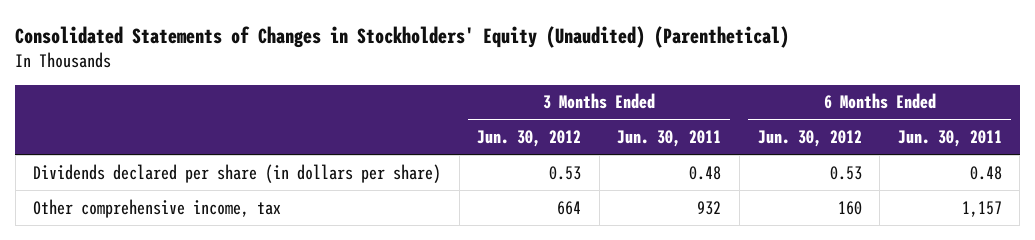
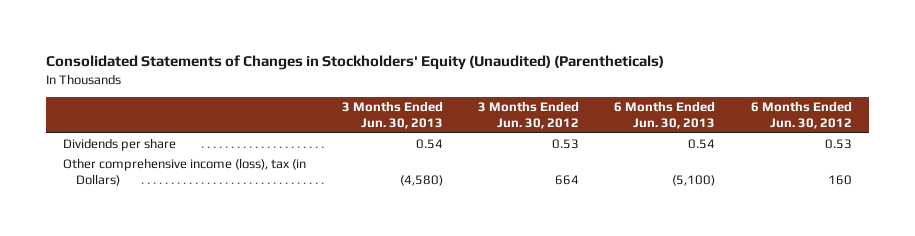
- Consolidated Statements of Changes in Stockholders' Equity (Unaudited) (Parenthetical)
+ Consolidated Statements of Changes in Stockholders' Equity (Unaudited) (Parentheticals)
- | 3 Months Ended Jun. 30, 2012 | 3 Months Ended Jun. 30, 2011 | 6 Months Ended Jun. 30, 2012 | 6 Months Ended Jun. 30, 2011
+ | 3 Months Ended Jun. 30, 2013 | 3 Months Ended Jun. 30, 2012 | 6 Months Ended Jun. 30, 2013 | 6 Months Ended Jun. 30, 2012
- Dividends declared per share (in dollars per share) | 0.53 | 0.48 | 0.53 | 0.48
- Other comprehensive income, tax | 664 | 932 | 160 | 1,157
+ Dividends per share | 0.54 | 0.53 | 0.54 | 0.53
+ Other comprehensive income (loss), tax (in Dollars) | (4,580) | 664 | (5,100) | 160

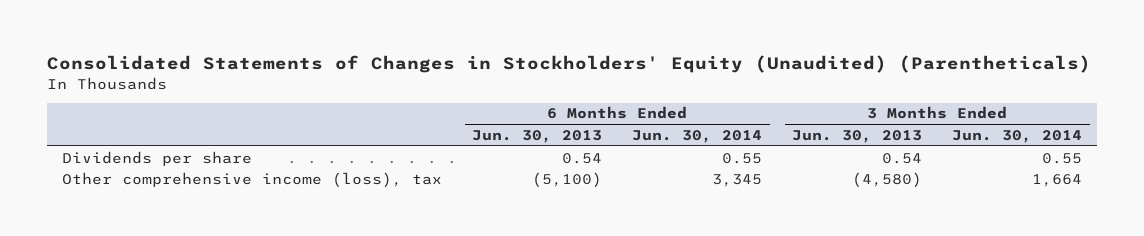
- | 3 Months Ended Jun. 30, 2013 | 3 Months Ended Jun. 30, 2012 | 6 Months Ended Jun. 30, 2013 | 6 Months Ended Jun. 30, 2012
+ | 6 Months Ended Jun. 30, 2013 | 6 Months Ended Jun. 30, 2014 | 3 Months Ended Jun. 30, 2013 | 3 Months Ended Jun. 30, 2014
- Other comprehensive income (loss), tax (in Dollars) | (4,580) | 664 | (5,100) | 160
+ Other comprehensive income (loss), tax | (5,100) | 3,345 | (4,580) | 1,664

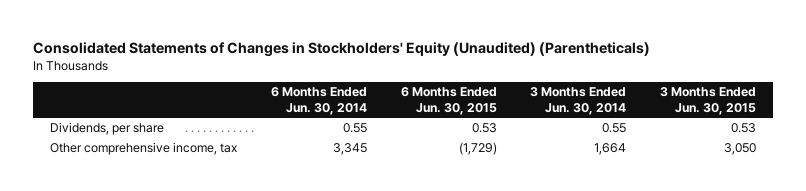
- | 6 Months Ended Jun. 30, 2013 | 6 Months Ended Jun. 30, 2014 | 3 Months Ended Jun. 30, 2013 | 3 Months Ended Jun. 30, 2014
+ | 6 Months Ended Jun. 30, 2014 | 6 Months Ended Jun. 30, 2015 | 3 Months Ended Jun. 30, 2014 | 3 Months Ended Jun. 30, 2015
- Dividends per share | 0.54 | 0.55 | 0.54 | 0.55
- Other comprehensive income (loss), tax | (5,100) | 3,345 | (4,580) | 1,664
+ Dividends, per share | 0.55 | 0.53 | 0.55 | 0.53
+ Other comprehensive income, tax | 3,345 | (1,729) | 1,664 | 3,050

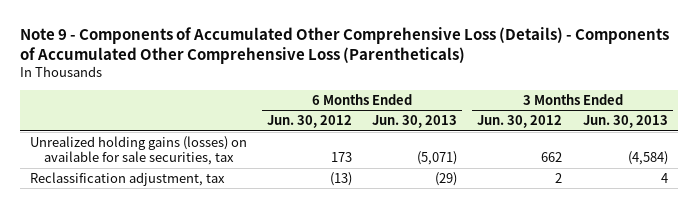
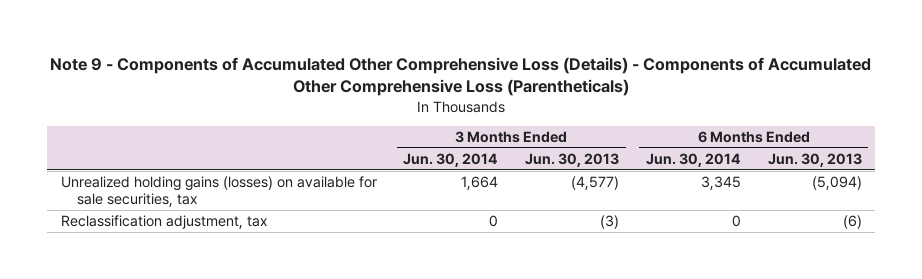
- | 6 Months Ended Jun. 30, 2012 | 6 Months Ended Jun. 30, 2013 | 3 Months Ended Jun. 30, 2012 | 3 Months Ended Jun. 30, 2013
+ | 3 Months Ended Jun. 30, 2014 | 3 Months Ended Jun. 30, 2013 | 6 Months Ended Jun. 30, 2014 | 6 Months Ended Jun. 30, 2013
- Unrealized holding gains (losses) on available for sale securities, tax | 173 | (5,071) | 662 | (4,584)
- Reclassification adjustment, tax | (13) | (29) | 2 | 4
+ Unrealized holding gains (losses) on available for sale securities, tax | 1,664 | (4,577) | 3,345 | (5,094)
+ Reclassification adjustment, tax | 0 | (3) | 0 | (6)

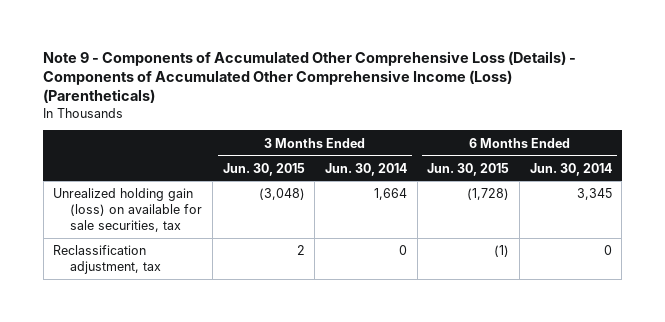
- Note 9 - Components of Accumulated Other Comprehensive Loss (Details) - Components of Accumulated Other Comprehensive Loss (Parentheticals)
+ Note 9 - Components of Accumulated Other Comprehensive Loss (Details) - Components of Accumulated Other Comprehensive Income (Loss) (Parentheticals)
- | 3 Months Ended Jun. 30, 2014 | 3 Months Ended Jun. 30, 2013 | 6 Months Ended Jun. 30, 2014 | 6 Months Ended Jun. 30, 2013
+ | 3 Months Ended Jun. 30, 2015 | 3 Months Ended Jun. 30, 2014 | 6 Months Ended Jun. 30, 2015 | 6 Months Ended Jun. 30, 2014
- Unrealized holding gains (losses) on available for sale securities, tax | 1,664 | (4,577) | 3,345 | (5,094)
+ Unrealized holding gain (loss) on available for sale securities, tax | (3,048) | 1,664 | (1,728) | 3,345

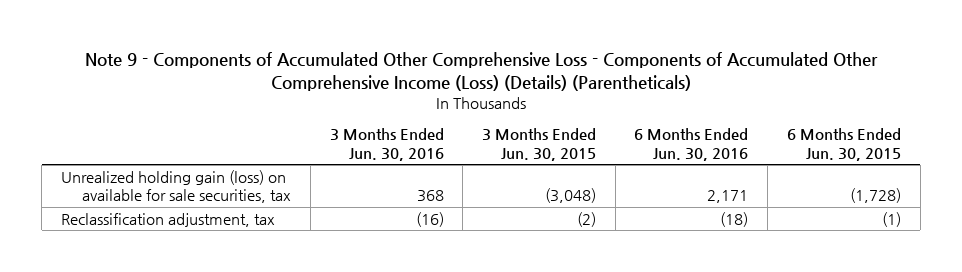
- Note 9 - Components of Accumulated Other Comprehensive Loss (Details) - Components of Accumulated Other Comprehensive Income (Loss) (Parentheticals)
+ Note 9 - Components of Accumulated Other Comprehensive Loss - Components of Accumulated Other Comprehensive Income (Loss) (Details) (Parentheticals)
- | 3 Months Ended Jun. 30, 2015 | 3 Months Ended Jun. 30, 2014 | 6 Months Ended Jun. 30, 2015 | 6 Months Ended Jun. 30, 2014
+ | 3 Months Ended Jun. 30, 2016 | 3 Months Ended Jun. 30, 2015 | 6 Months Ended Jun. 30, 2016 | 6 Months Ended Jun. 30, 2015
- Reclassification adjustment, tax | 2 | 0 | (1) | 0
+ Reclassification adjustment, tax | (16) | (2) | (18) | (1)

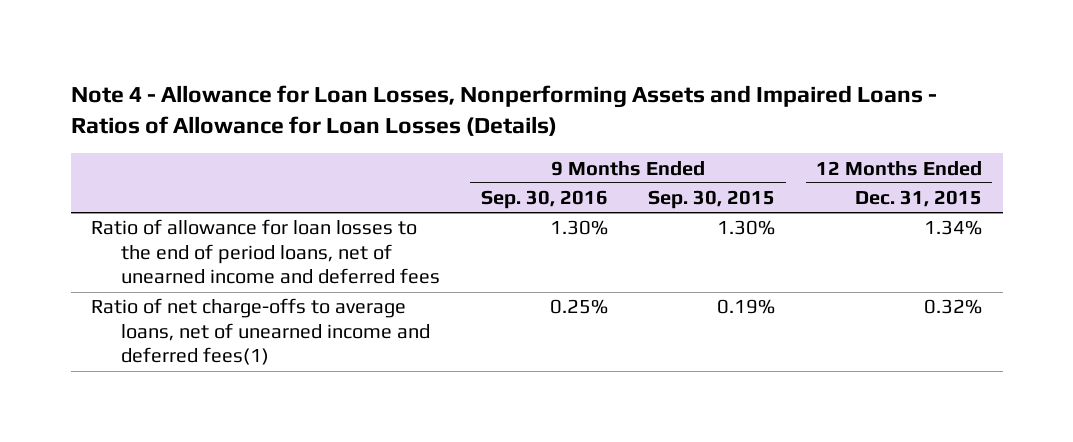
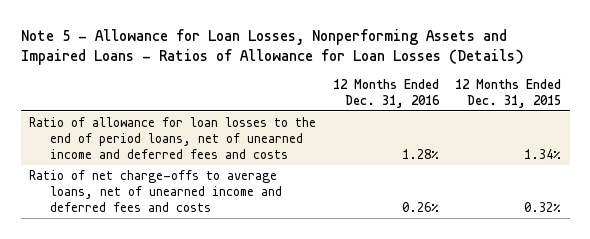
- Note 4 - Allowance for Loan Losses, Nonperforming Assets and Impaired Loans - Ratios of Allowance for Loan Losses (Details)
+ Note 5 - Allowance for Loan Losses, Nonperforming Assets and Impaired Loans - Ratios of Allowance for Loan Losses (Details)
- | 9 Months Ended Sep. 30, 2016 | 9 Months Ended Sep. 30, 2015 | 12 Months Ended Dec. 31, 2015
+ | 12 Months Ended Dec. 31, 2016 | 12 Months Ended Dec. 31, 2015
- Ratio of allowance for loan losses to the end of period loans, net of unearned income and deferred fees | 1.30% | 1.30% | 1.34%
- Ratio of net charge-offs to average loans, net of unearned income and deferred fees(1) | 0.25% | 0.19% | 0.32%
+ Ratio of allowance for loan losses to the end of period loans, net of unearned income and deferred fees and costs | 1.28% | 1.34%
+ Ratio of net charge-offs to average loans, net of unearned income and deferred fees and costs | 0.26% | 0.32%

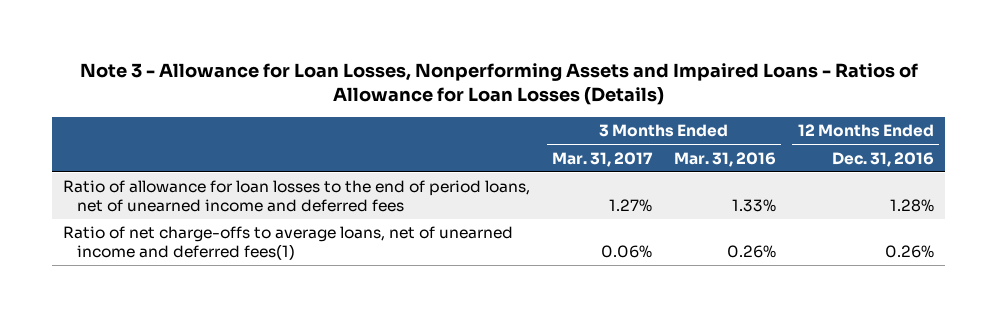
- Note 5 - Allowance for Loan Losses, Nonperforming Assets and Impaired Loans - Ratios of Allowance for Loan Losses (Details)
+ Note 3 - Allowance for Loan Losses, Nonperforming Assets and Impaired Loans - Ratios of Allowance for Loan Losses (Details)
- | 12 Months Ended Dec. 31, 2016 | 12 Months Ended Dec. 31, 2015
+ | 3 Months Ended Mar. 31, 2017 | 3 Months Ended Mar. 31, 2016 | 12 Months Ended Dec. 31, 2016
- Ratio of allowance for loan losses to the end of period loans, net of unearned income and deferred fees and costs | 1.28% | 1.34%
- Ratio of net charge-offs to average loans, net of unearned income and deferred fees and costs | 0.26% | 0.32%
+ Ratio of allowance for loan losses to the end of period loans, net of unearned income and deferred fees | 1.27% | 1.33% | 1.28%
+ Ratio of net charge-offs to average loans, net of unearned income and deferred fees(1) | 0.06% | 0.26% | 0.26%

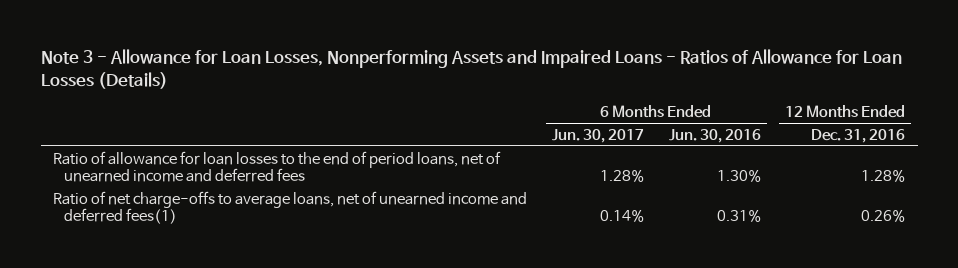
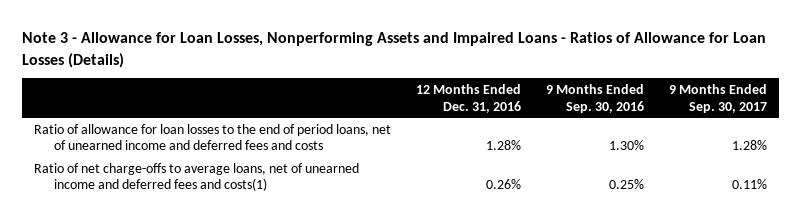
- | 6 Months Ended Jun. 30, 2017 | 6 Months Ended Jun. 30, 2016 | 12 Months Ended Dec. 31, 2016
+ | 12 Months Ended Dec. 31, 2016 | 9 Months Ended Sep. 30, 2016 | 9 Months Ended Sep. 30, 2017
- Ratio of allowance for loan losses to the end of period loans, net of unearned income and deferred fees | 1.28% | 1.30% | 1.28%
- Ratio of net charge-offs to average loans, net of unearned income and deferred fees(1) | 0.14% | 0.31% | 0.26%
+ Ratio of allowance for loan losses to the end of period loans, net of unearned income and deferred fees and costs | 1.28% | 1.30% | 1.28%
+ Ratio of net charge-offs to average loans, net of unearned income and deferred fees and costs(1) | 0.26% | 0.25% | 0.11%

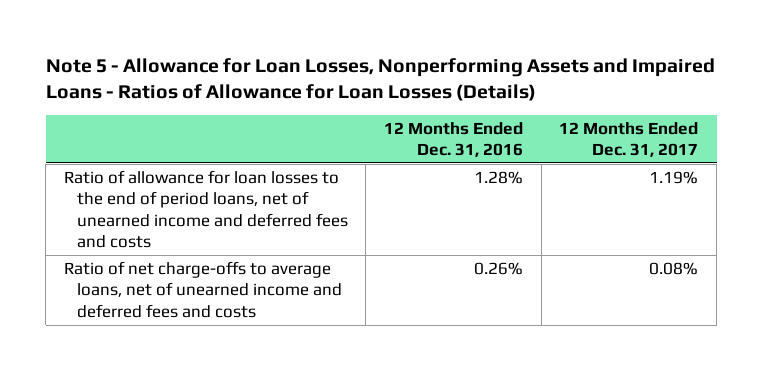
- Note 3 - Allowance for Loan Losses, Nonperforming Assets and Impaired Loans - Ratios of Allowance for Loan Losses (Details)
+ Note 5 - Allowance for Loan Losses, Nonperforming Assets and Impaired Loans - Ratios of Allowance for Loan Losses (Details)
- | 12 Months Ended Dec. 31, 2016 | 9 Months Ended Sep. 30, 2016 | 9 Months Ended Sep. 30, 2017
+ | 12 Months Ended Dec. 31, 2016 | 12 Months Ended Dec. 31, 2017
- Ratio of net charge-offs to average loans, net of unearned income and deferred fees and costs(1) | 0.26% | 0.25% | 0.11%
+ Ratio of net charge-offs to average loans, net of unearned income and deferred fees and costs | 0.26% | 0.08%

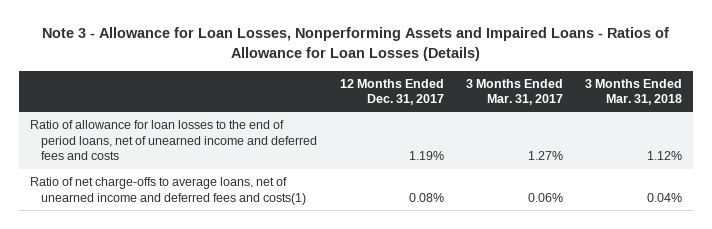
- Note 5 - Allowance for Loan Losses, Nonperforming Assets and Impaired Loans - Ratios of Allowance for Loan Losses (Details)
+ Note 3 - Allowance for Loan Losses, Nonperforming Assets and Impaired Loans - Ratios of Allowance for Loan Losses (Details)
- | 12 Months Ended Dec. 31, 2016 | 12 Months Ended Dec. 31, 2017
+ | 12 Months Ended Dec. 31, 2017 | 3 Months Ended Mar. 31, 2017 | 3 Months Ended Mar. 31, 2018
- Ratio of net charge-offs to average loans, net of unearned income and deferred fees and costs | 0.26% | 0.08%
+ Ratio of net charge-offs to average loans, net of unearned income and deferred fees and costs(1) | 0.08% | 0.06% | 0.04%

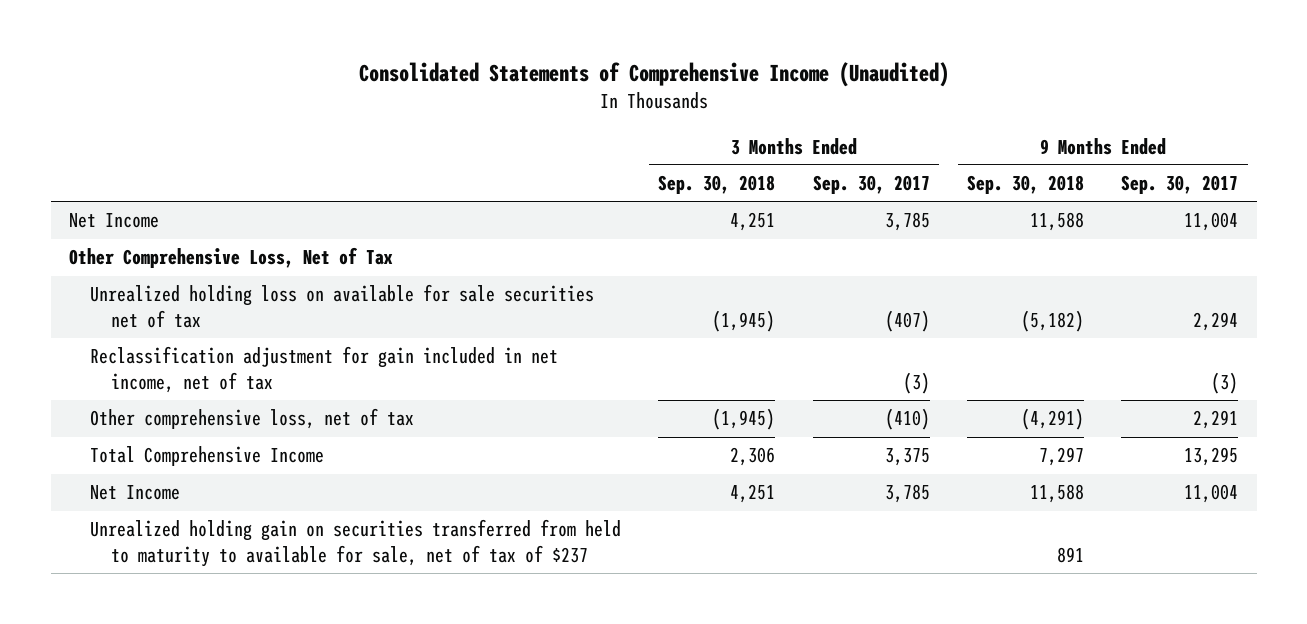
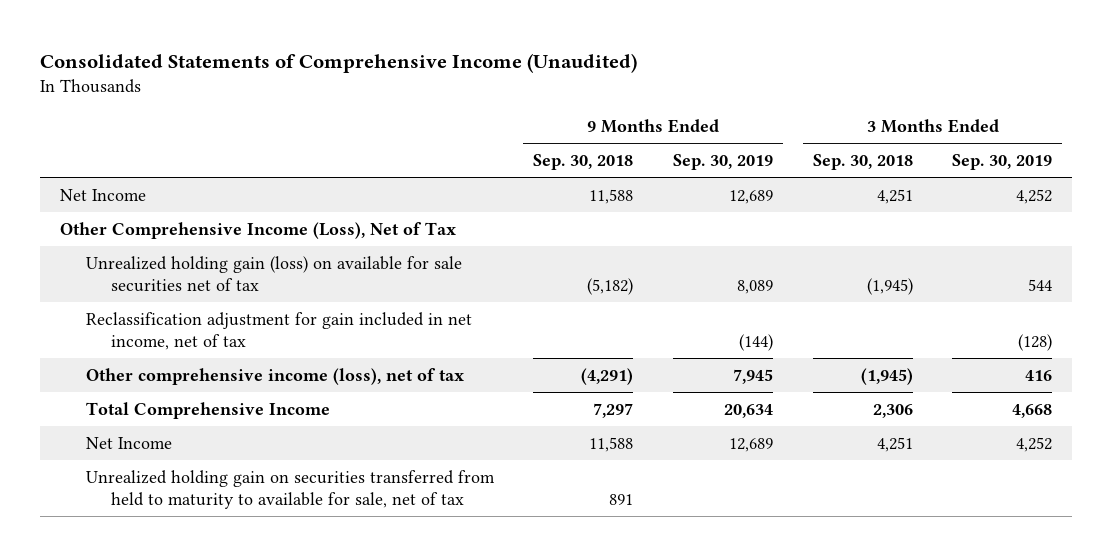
- | 3 Months Ended Sep. 30, 2018 | 3 Months Ended Sep. 30, 2017 | 9 Months Ended Sep. 30, 2018 | 9 Months Ended Sep. 30, 2017
+ | 9 Months Ended Sep. 30, 2018 | 9 Months Ended Sep. 30, 2019 | 3 Months Ended Sep. 30, 2018 | 3 Months Ended Sep. 30, 2019
- Other Comprehensive Loss, Net of Tax
- Unrealized holding loss on available for sale securities net of tax | (1,945) | (407) | (5,182) | 2,294
+ Other Comprehensive Income (Loss), Net of Tax
+ Unrealized holding gain (loss) on available for sale securities net of tax | (5,182) | 8,089 | (1,945) | 544
- Other comprehensive loss, net of tax | (1,945) | (410) | (4,291) | 2,291
+ Other comprehensive income (loss), net of tax | (4,291) | 7,945 | (1,945) | 416
- Unrealized holding gain on securities transferred from held to maturity to available for sale, net of tax of $237 | | | 891 |
+ Unrealized holding gain on securities transferred from held to maturity to available for sale, net of tax | 891 | | |

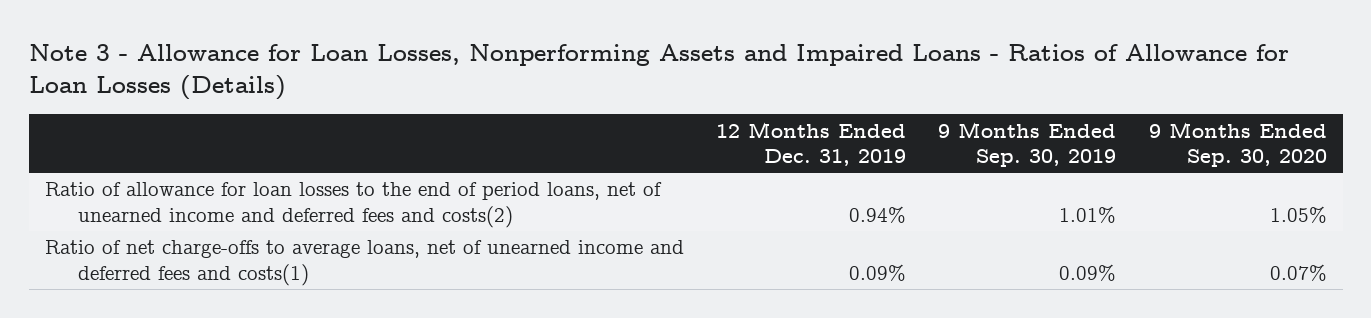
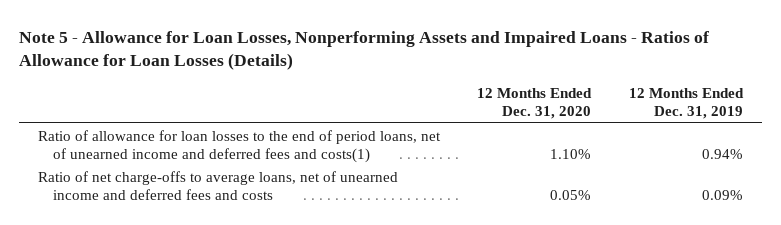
- Note 3 - Allowance for Loan Losses, Nonperforming Assets and Impaired Loans - Ratios of Allowance for Loan Losses (Details)
+ Note 5 - Allowance for Loan Losses, Nonperforming Assets and Impaired Loans - Ratios of Allowance for Loan Losses (Details)
- | 12 Months Ended Dec. 31, 2019 | 9 Months Ended Sep. 30, 2019 | 9 Months Ended Sep. 30, 2020
+ | 12 Months Ended Dec. 31, 2020 | 12 Months Ended Dec. 31, 2019
- Ratio of allowance for loan losses to the end of period loans, net of unearned income and deferred fees and costs(2) | 0.94% | 1.01% | 1.05%
- Ratio of net charge-offs to average loans, net of unearned income and deferred fees and costs(1) | 0.09% | 0.09% | 0.07%
+ Ratio of allowance for loan losses to the end of period loans, net of unearned income and deferred fees and costs(1) | 1.10% | 0.94%
+ Ratio of net charge-offs to average loans, net of unearned income and deferred fees and costs | 0.05% | 0.09%

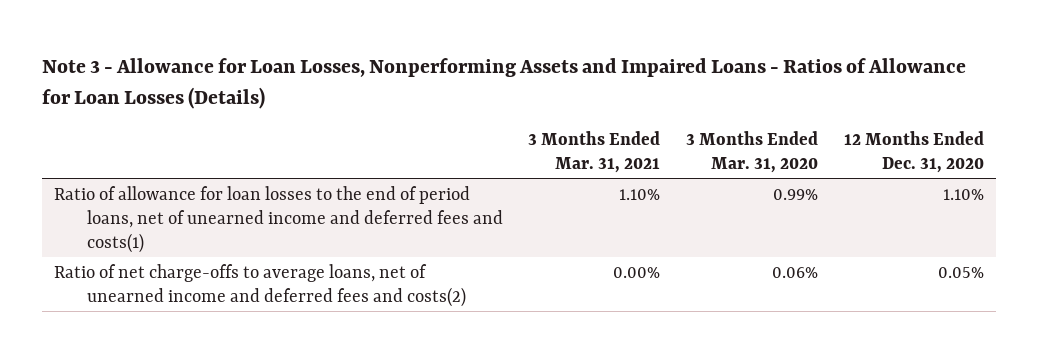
- Note 5 - Allowance for Loan Losses, Nonperforming Assets and Impaired Loans - Ratios of Allowance for Loan Losses (Details)
+ Note 3 - Allowance for Loan Losses, Nonperforming Assets and Impaired Loans - Ratios of Allowance for Loan Losses (Details)
- | 12 Months Ended Dec. 31, 2020 | 12 Months Ended Dec. 31, 2019
+ | 3 Months Ended Mar. 31, 2021 | 3 Months Ended Mar. 31, 2020 | 12 Months Ended Dec. 31, 2020
- Ratio of net charge-offs to average loans, net of unearned income and deferred fees and costs | 0.05% | 0.09%
+ Ratio of net charge-offs to average loans, net of unearned income and deferred fees and costs(2) | 0.00% | 0.06% | 0.05%

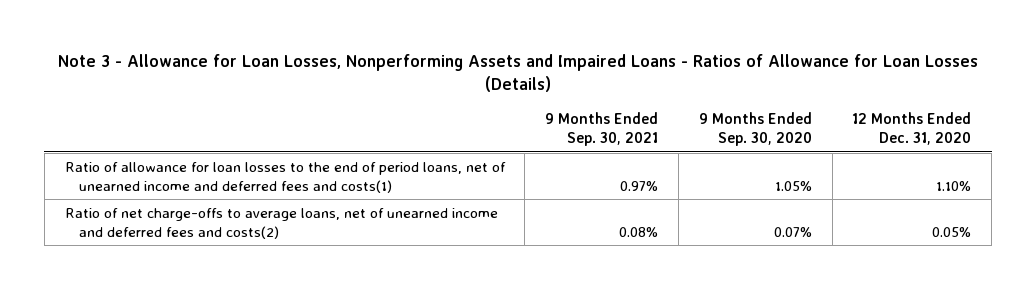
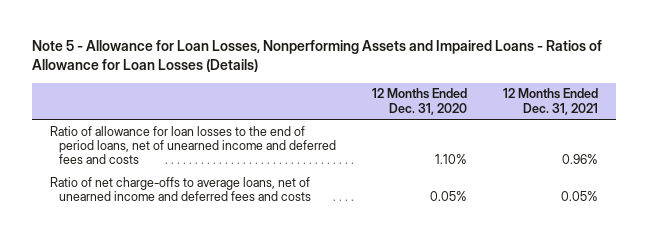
- Note 3 - Allowance for Loan Losses, Nonperforming Assets and Impaired Loans - Ratios of Allowance for Loan Losses (Details)
+ Note 5 - Allowance for Loan Losses, Nonperforming Assets and Impaired Loans - Ratios of Allowance for Loan Losses (Details)
- | 9 Months Ended Sep. 30, 2021 | 9 Months Ended Sep. 30, 2020 | 12 Months Ended Dec. 31, 2020
+ | 12 Months Ended Dec. 31, 2020 | 12 Months Ended Dec. 31, 2021
- Ratio of allowance for loan losses to the end of period loans, net of unearned income and deferred fees and costs(1) | 0.97% | 1.05% | 1.10%
- Ratio of net charge-offs to average loans, net of unearned income and deferred fees and costs(2) | 0.08% | 0.07% | 0.05%
+ Ratio of allowance for loan losses to the end of period loans, net of unearned income and deferred fees and costs | 1.10% | 0.96%
+ Ratio of net charge-offs to average loans, net of unearned income and deferred fees and costs | 0.05% | 0.05%

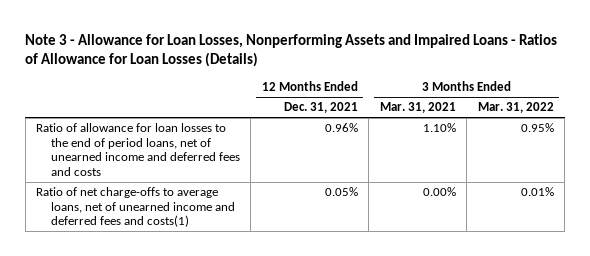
- Note 5 - Allowance for Loan Losses, Nonperforming Assets and Impaired Loans - Ratios of Allowance for Loan Losses (Details)
+ Note 3 - Allowance for Loan Losses, Nonperforming Assets and Impaired Loans - Ratios of Allowance for Loan Losses (Details)
- | 12 Months Ended Dec. 31, 2020 | 12 Months Ended Dec. 31, 2021
+ | 12 Months Ended Dec. 31, 2021 | 3 Months Ended Mar. 31, 2021 | 3 Months Ended Mar. 31, 2022
- Ratio of net charge-offs to average loans, net of unearned income and deferred fees and costs | 0.05% | 0.05%
+ Ratio of net charge-offs to average loans, net of unearned income and deferred fees and costs(1) | 0.05% | 0.00% | 0.01%

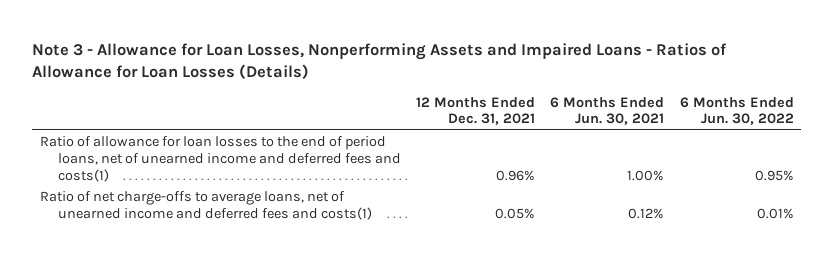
- | 12 Months Ended Dec. 31, 2021 | 3 Months Ended Mar. 31, 2021 | 3 Months Ended Mar. 31, 2022
+ | 12 Months Ended Dec. 31, 2021 | 6 Months Ended Jun. 30, 2021 | 6 Months Ended Jun. 30, 2022
- Ratio of allowance for loan losses to the end of period loans, net of unearned income and deferred fees and costs | 0.96% | 1.10% | 0.95%
+ Ratio of allowance for loan losses to the end of period loans, net of unearned income and deferred fees and costs(1) | 0.96% | 1.00% | 0.95%

